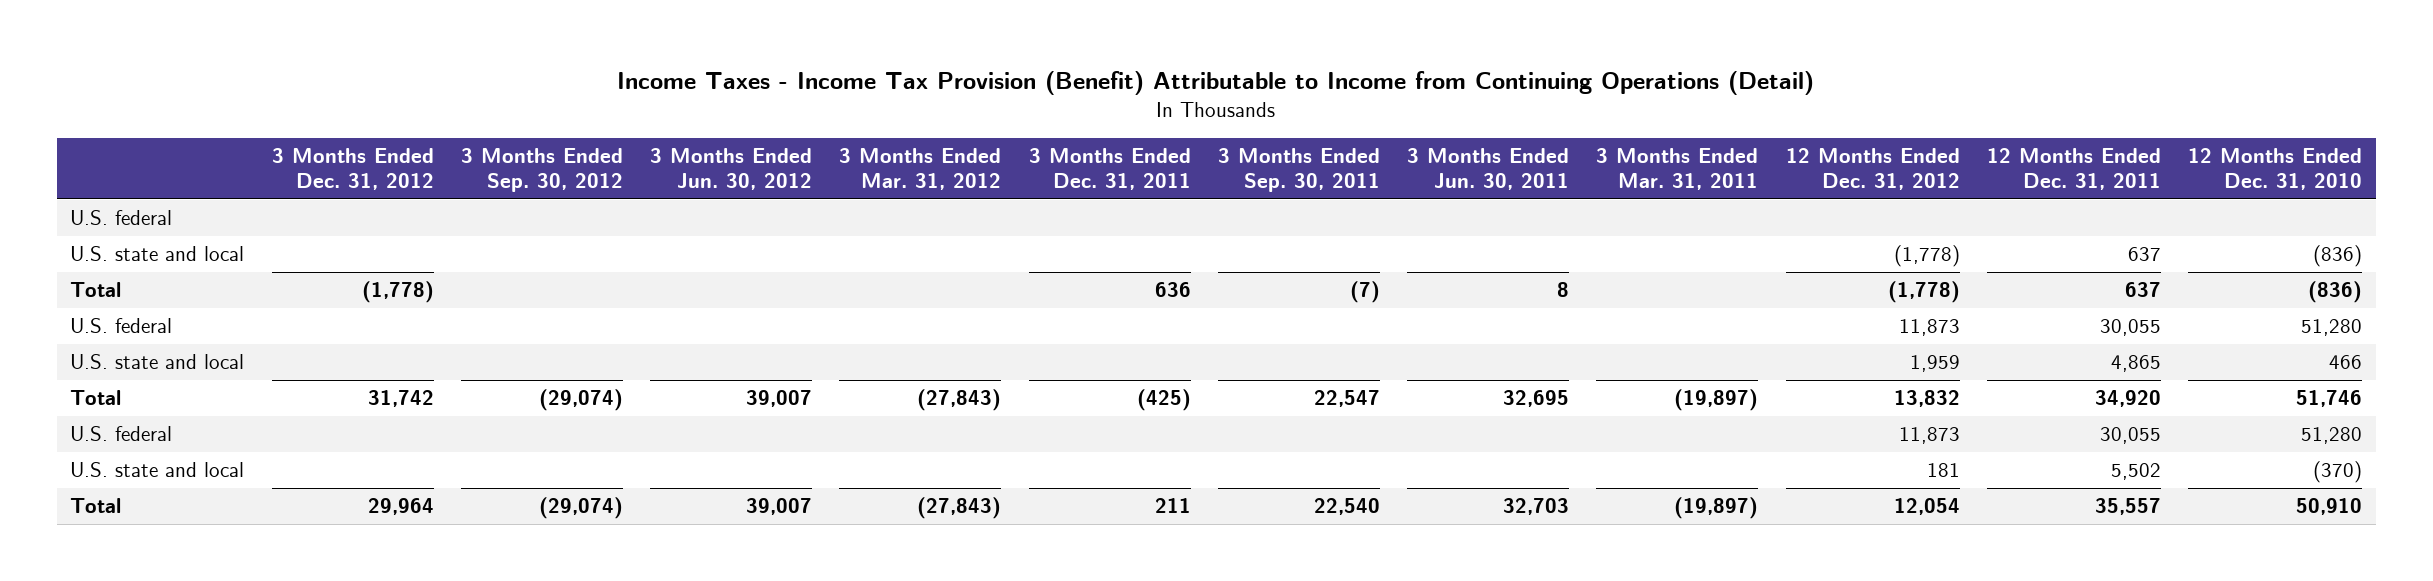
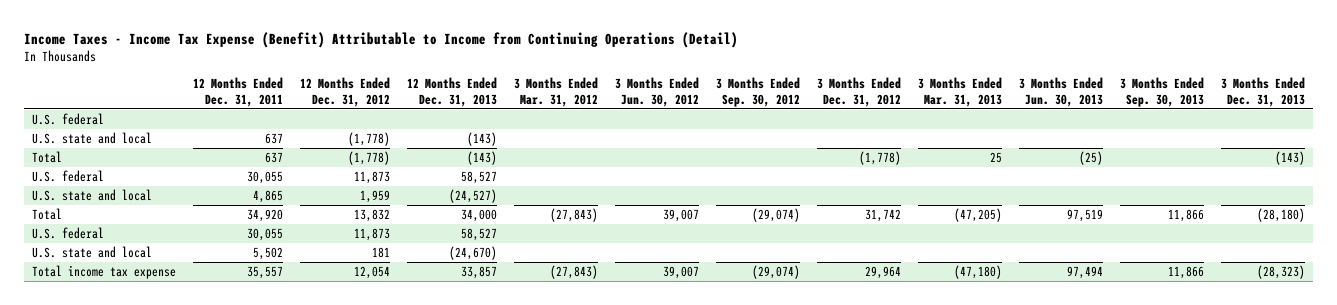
- Income Taxes - Income Tax Provision (Benefit) Attributable to Income from Continuing Operations (Detail)
+ Income Taxes - Income Tax Expense (Benefit) Attributable to Income from Continuing Operations (Detail)
- | 3 Months Ended Dec. 31, 2012 | 3 Months Ended Sep. 30, 2012 | 3 Months Ended Jun. 30, 2012 | 3 Months Ended Mar. 31, 2012 | 3 Months Ended Dec. 31, 2011 | 3 Months Ended Sep. 30, 2011 | 3 Months Ended Jun. 30, 2011 | 3 Months Ended Mar. 31, 2011 | 12 Months Ended Dec. 31, 2012 | 12 Months Ended Dec. 31, 2011 | 12 Months Ended Dec. 31, 2010
+ | 12 Months Ended Dec. 31, 2011 | 12 Months Ended Dec. 31, 2012 | 12 Months Ended Dec. 31, 2013 | 3 Months Ended Mar. 31, 2012 | 3 Months Ended Jun. 30, 2012 | 3 Months Ended Sep. 30, 2012 | 3 Months Ended Dec. 31, 2012 | 3 Months Ended Mar. 31, 2013 | 3 Months Ended Jun. 30, 2013 | 3 Months Ended Sep. 30, 2013 | 3 Months Ended Dec. 31, 2013
- Total | 29,964 | (29,074) | 39,007 | (27,843) | 211 | 22,540 | 32,703 | (19,897) | 12,054 | 35,557 | 50,910
+ Total income tax expense | 35,557 | 12,054 | 33,857 | (27,843) | 39,007 | (29,074) | 29,964 | (47,180) | 97,494 | 11,866 | (28,323)

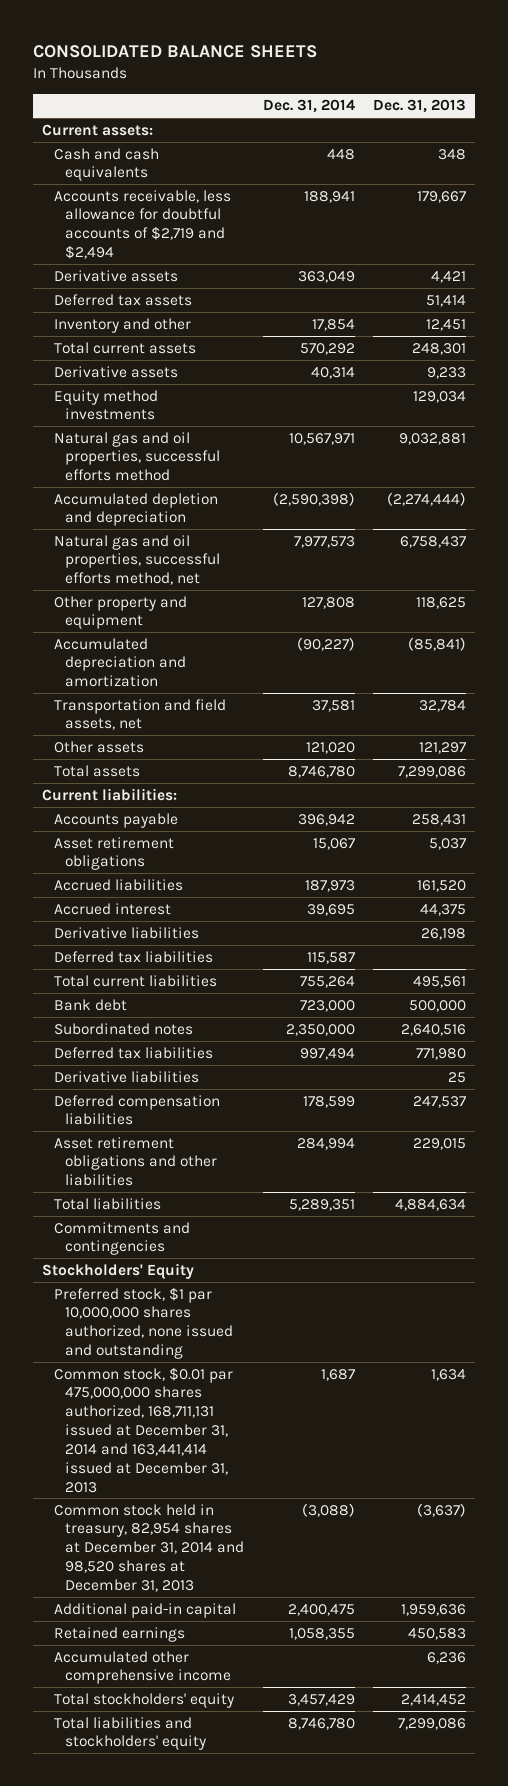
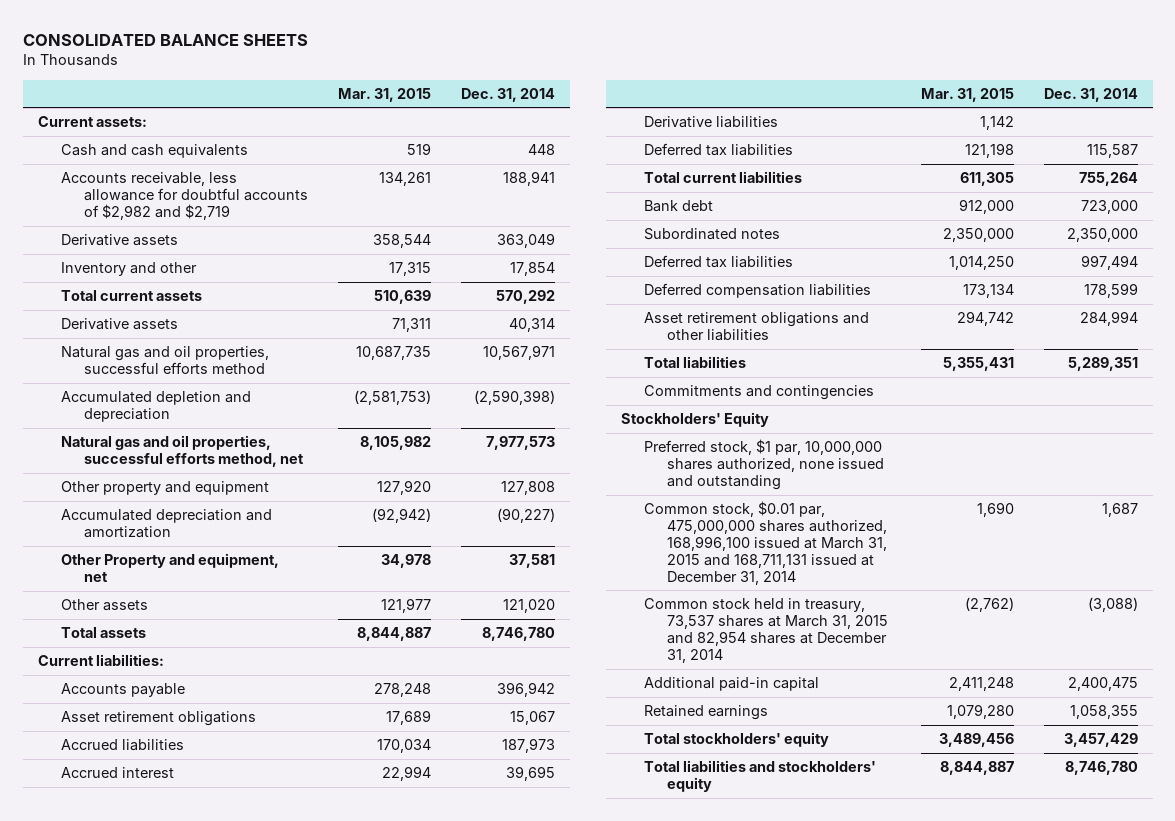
- | Dec. 31, 2014 | Dec. 31, 2013
+ | Mar. 31, 2015 | Dec. 31, 2014
- Accounts receivable, less allowance for doubtful accounts of $2,719 and $2,494 | 188,941 | 179,667
+ Accounts receivable, less allowance for doubtful accounts of $2,982 and $2,719 | 134,261 | 188,941
- Deferred tax assets | | 51,414
- Equity method investments | | 129,034
- Transportation and field assets, net | 37,581 | 32,784
+ Other Property and equipment, net | 34,978 | 37,581
- Derivative liabilities | | 25
- Preferred stock, $1 par 10,000,000 shares authorized, none issued and outstanding
- Common stock, $0.01 par 475,000,000 shares authorized, 168,711,131 issued at December 31, 2014 and 163,441,414 issued at December 31, 2013 | 1,687 | 1,634
- Common stock held in treasury, 82,954 shares at December 31, 2014 and 98,520 shares at December 31, 2013 | (3,088) | (3,637)
+ Preferred stock, $1 par, 10,000,000 shares authorized, none issued and outstanding
+ Common stock, $0.01 par, 475,000,000 shares authorized, 168,996,100 issued at March 31, 2015 and 168,711,131 issued at December 31, 2014 | 1,690 | 1,687
+ Common stock held in treasury, 73,537 shares at March 31, 2015 and 82,954 shares at December 31, 2014 | (2,762) | (3,088)
- Accumulated other comprehensive income | | 6,236

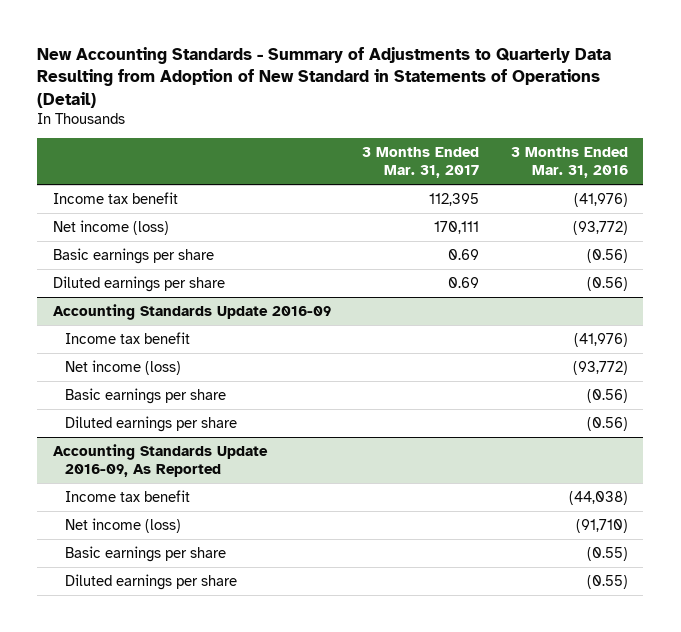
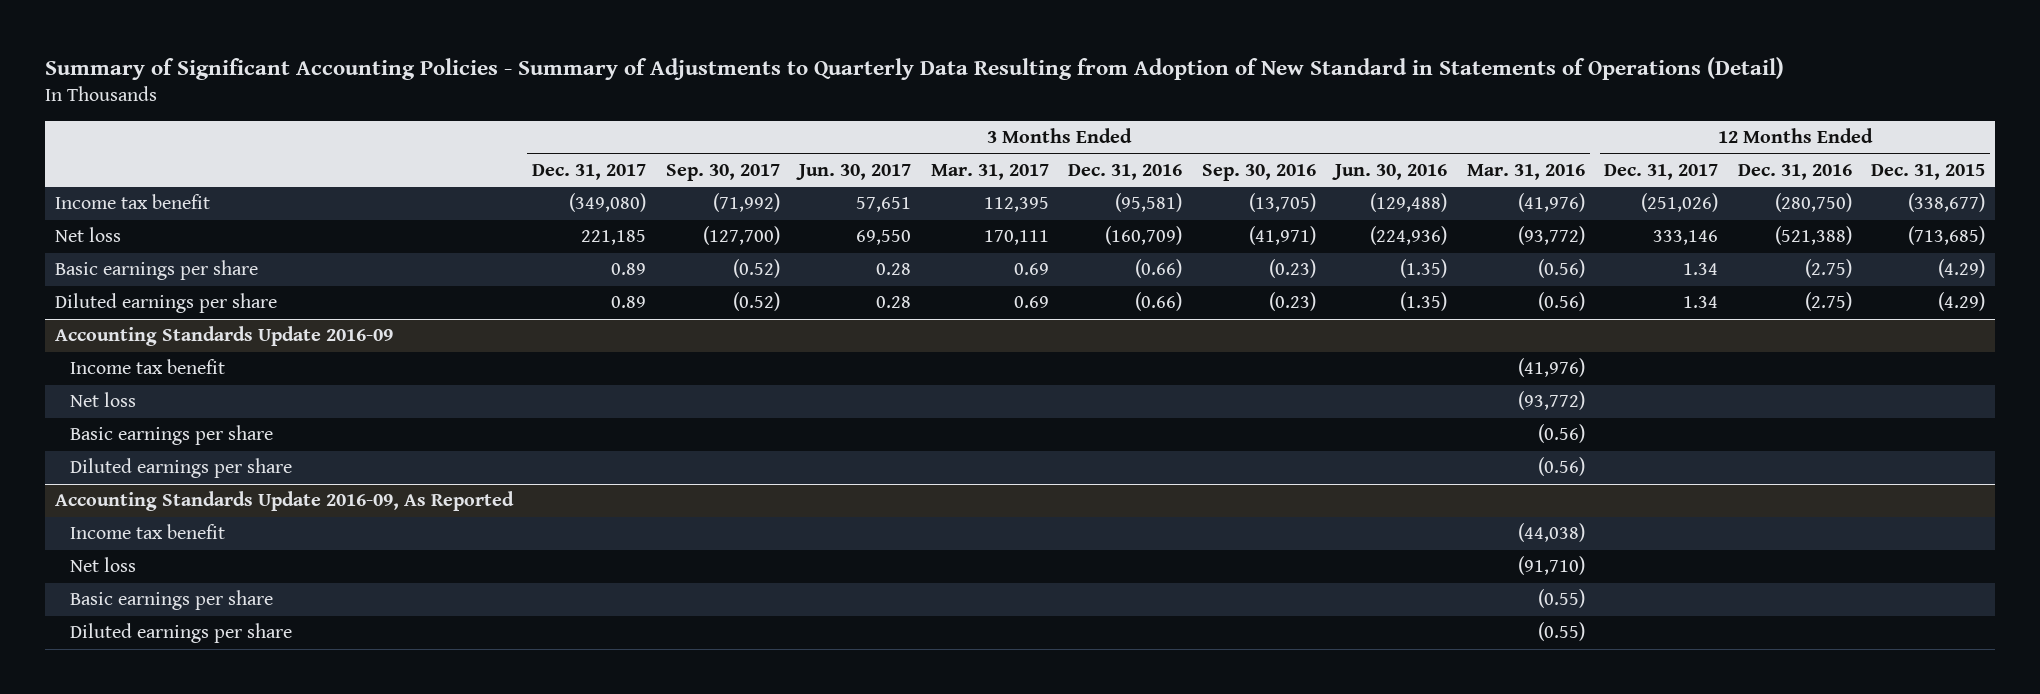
- New Accounting Standards - Summary of Adjustments to Quarterly Data Resulting from Adoption of New Standard in Statements of Operations (Detail)
+ Summary of Significant Accounting Policies - Summary of Adjustments to Quarterly Data Resulting from Adoption of New Standard in Statements of Operations (Detail)
- | 3 Months Ended Mar. 31, 2017 | 3 Months Ended Mar. 31, 2016
+ | 3 Months Ended Dec. 31, 2017 | 3 Months Ended Sep. 30, 2017 | 3 Months Ended Jun. 30, 2017 | 3 Months Ended Mar. 31, 2017 | 3 Months Ended Dec. 31, 2016 | 3 Months Ended Sep. 30, 2016 | 3 Months Ended Jun. 30, 2016 | 3 Months Ended Mar. 31, 2016 | 12 Months Ended Dec. 31, 2017 | 12 Months Ended Dec. 31, 2016 | 12 Months Ended Dec. 31, 2015
- Net income (loss) | 170,111 | (93,772)
+ Net loss | 221,185 | (127,700) | 69,550 | 170,111 | (160,709) | (41,971) | (224,936) | (93,772) | 333,146 | (521,388) | (713,685)
@ Accounting Standards Update 2016-09
- Net income (loss) | | (93,772)
+ Net loss | | | | | | | | (93,772) | | |
@ Accounting Standards Update 2016-09, As Reported
- Net income (loss) | | (91,710)
+ Net loss | | | | | | | | (91,710) | | |

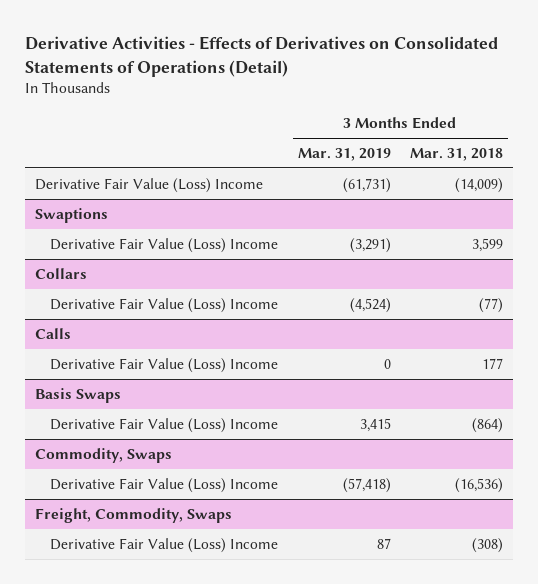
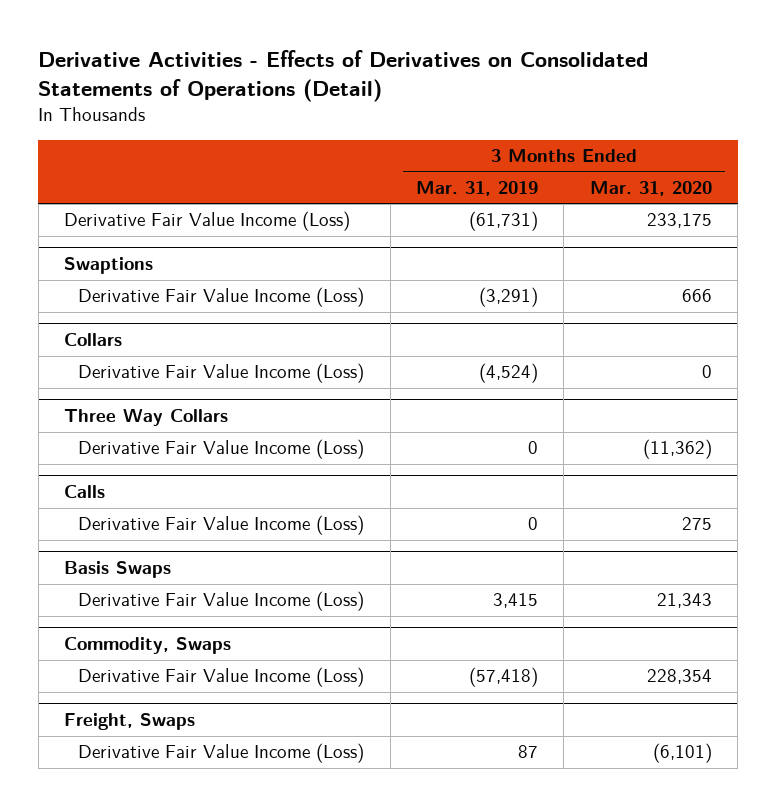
- | 3 Months Ended Mar. 31, 2019 | 3 Months Ended Mar. 31, 2018
+ | 3 Months Ended Mar. 31, 2019 | 3 Months Ended Mar. 31, 2020
- Derivative Fair Value (Loss) Income | (61,731) | (14,009)
+ Derivative Fair Value Income (Loss) | (61,731) | 233,175
@ Swaptions
- Derivative Fair Value (Loss) Income | (3,291) | 3,599
+ Derivative Fair Value Income (Loss) | (3,291) | 666
@ Collars
- Derivative Fair Value (Loss) Income | (4,524) | (77)
+ Derivative Fair Value Income (Loss) | (4,524) | 0
+ Three Way Collars
+ Derivative Fair Value Income (Loss) | 0 | (11,362)
@ Calls
- Derivative Fair Value (Loss) Income | 0 | 177
+ Derivative Fair Value Income (Loss) | 0 | 275
@ Basis Swaps
- Derivative Fair Value (Loss) Income | 3,415 | (864)
+ Derivative Fair Value Income (Loss) | 3,415 | 21,343
@ Commodity, Swaps
- Derivative Fair Value (Loss) Income | (57,418) | (16,536)
- Freight, Commodity, Swaps
- Derivative Fair Value (Loss) Income | 87 | (308)
@ Commodity, Swaps
+ Derivative Fair Value Income (Loss) | (57,418) | 228,354
+ Freight, Swaps
+ Derivative Fair Value Income (Loss) | 87 | (6,101)

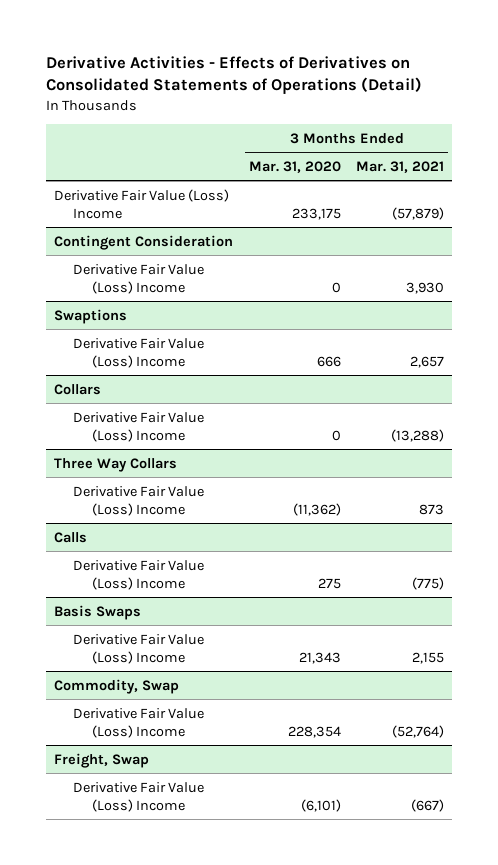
- | 3 Months Ended Mar. 31, 2019 | 3 Months Ended Mar. 31, 2020
+ | 3 Months Ended Mar. 31, 2020 | 3 Months Ended Mar. 31, 2021
- Derivative Fair Value Income (Loss) | (61,731) | 233,175
+ Derivative Fair Value (Loss) Income | 233,175 | (57,879)
+ Contingent Consideration
+ Derivative Fair Value (Loss) Income | 0 | 3,930
@ Swaptions
- Derivative Fair Value Income (Loss) | (3,291) | 666
+ Derivative Fair Value (Loss) Income | 666 | 2,657
@ Collars
- Derivative Fair Value Income (Loss) | (4,524) | 0
+ Derivative Fair Value (Loss) Income | 0 | (13,288)
@ Three Way Collars
- Derivative Fair Value Income (Loss) | 0 | (11,362)
+ Derivative Fair Value (Loss) Income | (11,362) | 873
@ Calls
- Derivative Fair Value Income (Loss) | 0 | 275
+ Derivative Fair Value (Loss) Income | 275 | (775)
@ Basis Swaps
- Derivative Fair Value Income (Loss) | 3,415 | 21,343
- Commodity, Swaps
- Derivative Fair Value Income (Loss) | (57,418) | 228,354
- Freight, Swaps
- Derivative Fair Value Income (Loss) | 87 | (6,101)
@ Basis Swaps
+ Derivative Fair Value (Loss) Income | 21,343 | 2,155
+ Commodity, Swap
+ Derivative Fair Value (Loss) Income | 228,354 | (52,764)
+ Freight, Swap
+ Derivative Fair Value (Loss) Income | (6,101) | (667)

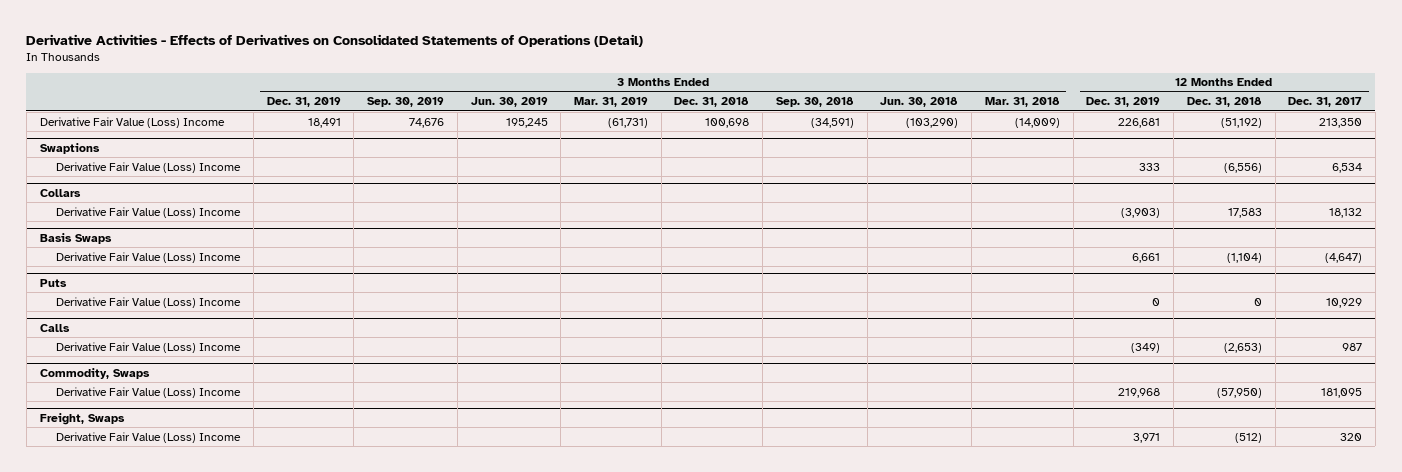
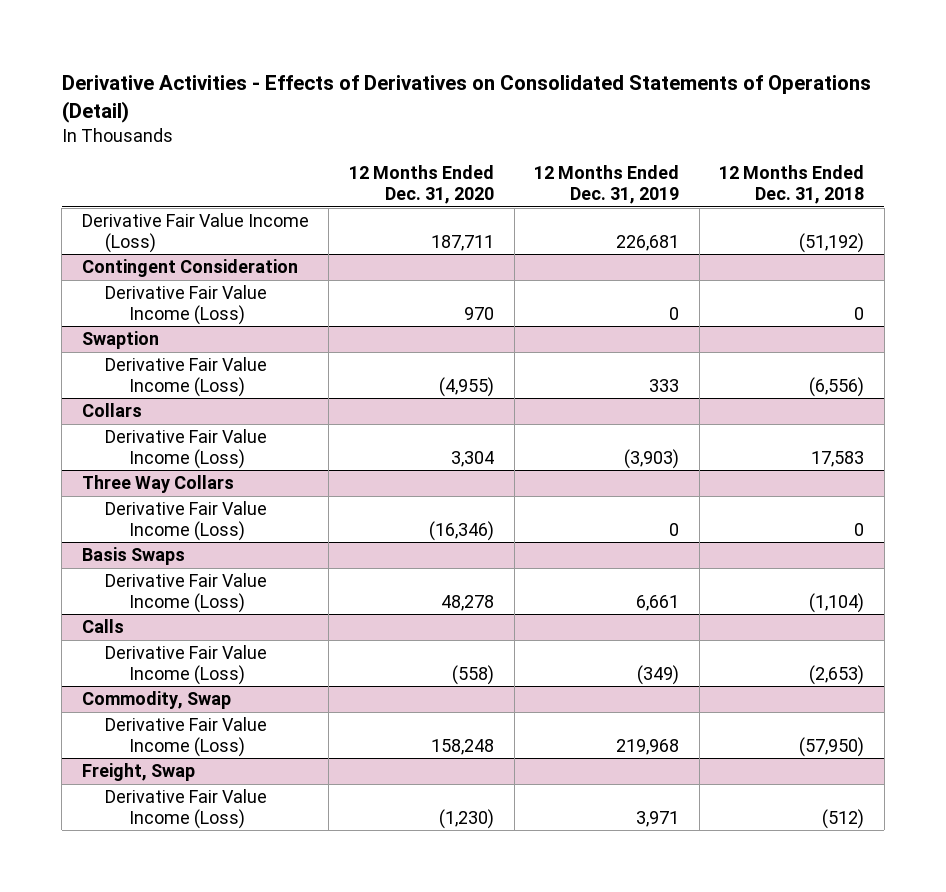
- | 3 Months Ended Dec. 31, 2019 | 3 Months Ended Sep. 30, 2019 | 3 Months Ended Jun. 30, 2019 | 3 Months Ended Mar. 31, 2019 | 3 Months Ended Dec. 31, 2018 | 3 Months Ended Sep. 30, 2018 | 3 Months Ended Jun. 30, 2018 | 3 Months Ended Mar. 31, 2018 | 12 Months Ended Dec. 31, 2019 | 12 Months Ended Dec. 31, 2018 | 12 Months Ended Dec. 31, 2017
+ | 12 Months Ended Dec. 31, 2020 | 12 Months Ended Dec. 31, 2019 | 12 Months Ended Dec. 31, 2018
- Derivative Fair Value (Loss) Income | 18,491 | 74,676 | 195,245 | (61,731) | 100,698 | (34,591) | (103,290) | (14,009) | 226,681 | (51,192) | 213,350
- Swaptions
- Derivative Fair Value (Loss) Income | | | | | | | | | 333 | (6,556) | 6,534
+ Derivative Fair Value Income (Loss) | 187,711 | 226,681 | (51,192)
+ Contingent Consideration
+ Derivative Fair Value Income (Loss) | 970 | 0 | 0
+ Swaption
+ Derivative Fair Value Income (Loss) | (4,955) | 333 | (6,556)
@ Collars
- Derivative Fair Value (Loss) Income | | | | | | | | | (3,903) | 17,583 | 18,132
+ Derivative Fair Value Income (Loss) | 3,304 | (3,903) | 17,583
+ Three Way Collars
+ Derivative Fair Value Income (Loss) | (16,346) | 0 | 0
@ Basis Swaps
- Derivative Fair Value (Loss) Income | | | | | | | | | 6,661 | (1,104) | (4,647)
- Puts
- Derivative Fair Value (Loss) Income | | | | | | | | | 0 | 0 | 10,929
@ Basis Swaps
+ Derivative Fair Value Income (Loss) | 48,278 | 6,661 | (1,104)
@ Calls
- Derivative Fair Value (Loss) Income | | | | | | | | | (349) | (2,653) | 987
- Commodity, Swaps
- Derivative Fair Value (Loss) Income | | | | | | | | | 219,968 | (57,950) | 181,095
- Freight, Swaps
- Derivative Fair Value (Loss) Income | | | | | | | | | 3,971 | (512) | 320
@ Calls
+ Derivative Fair Value Income (Loss) | (558) | (349) | (2,653)
+ Commodity, Swap
+ Derivative Fair Value Income (Loss) | 158,248 | 219,968 | (57,950)
+ Freight, Swap
+ Derivative Fair Value Income (Loss) | (1,230) | 3,971 | (512)

